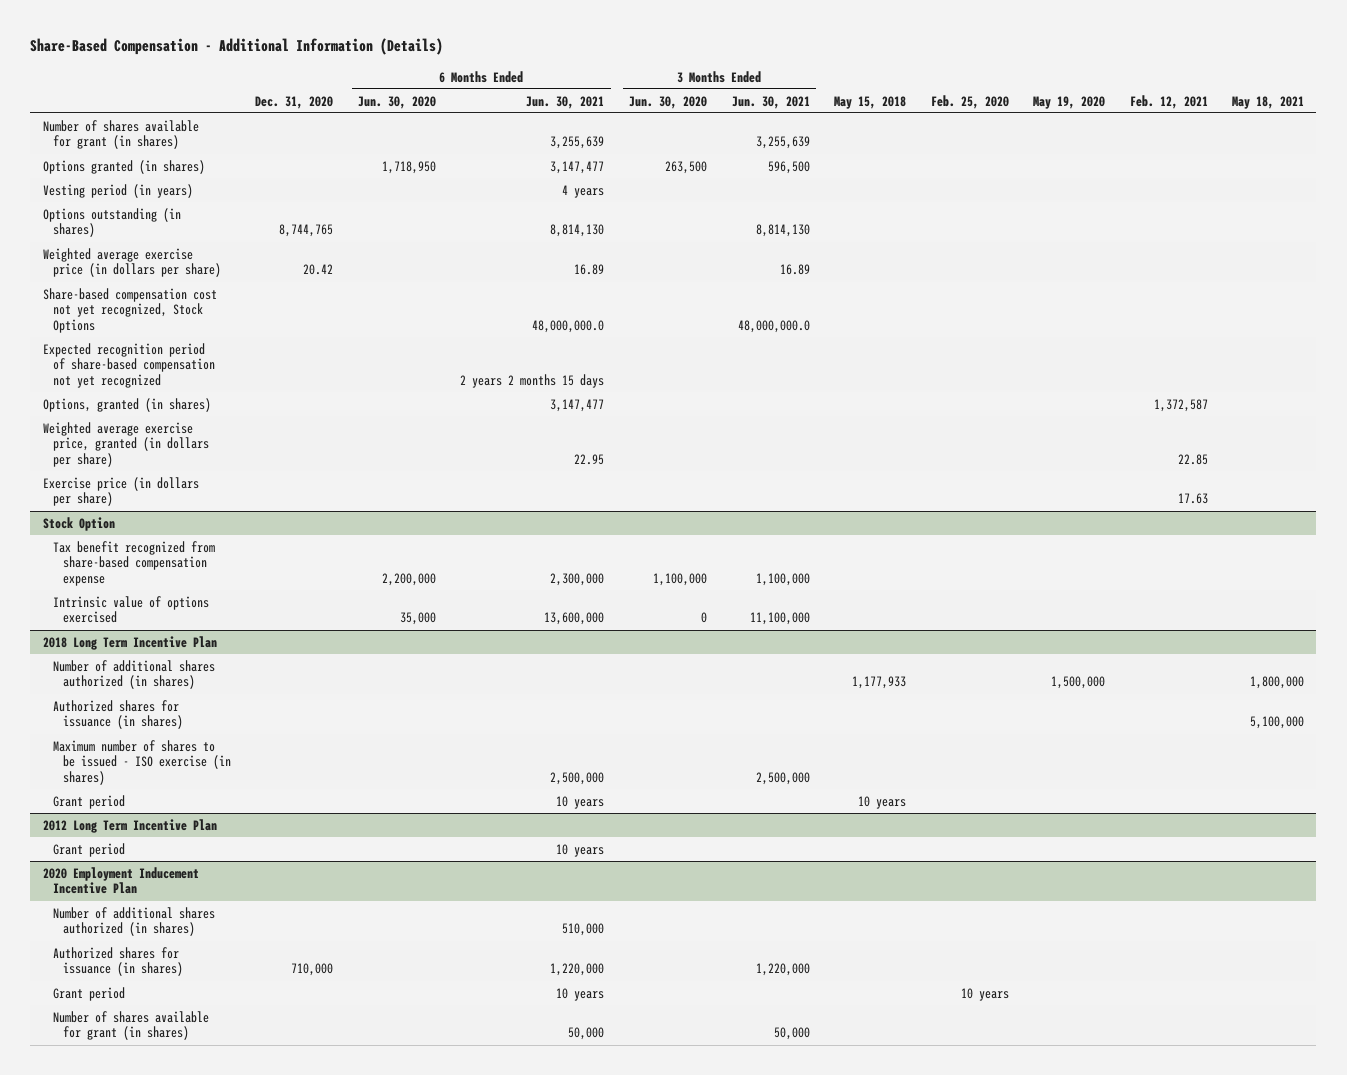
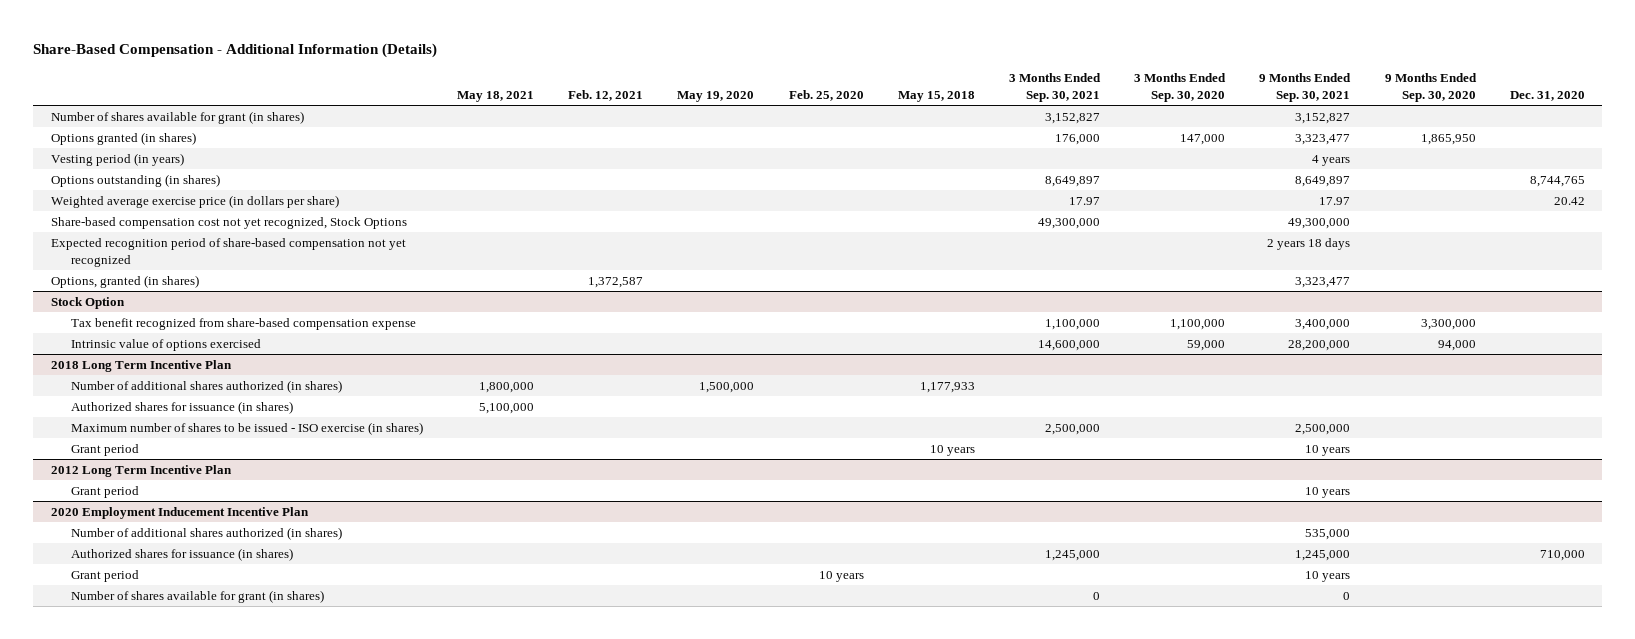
- | Dec. 31, 2020 | 6 Months Ended Jun. 30, 2020 | 6 Months Ended Jun. 30, 2021 | 3 Months Ended Jun. 30, 2020 | 3 Months Ended Jun. 30, 2021 | May 15, 2018 | Feb. 25, 2020 | May 19, 2020 | Feb. 12, 2021 | May 18, 2021
+ | May 18, 2021 | Feb. 12, 2021 | May 19, 2020 | Feb. 25, 2020 | May 15, 2018 | 3 Months Ended Sep. 30, 2021 | 3 Months Ended Sep. 30, 2020 | 9 Months Ended Sep. 30, 2021 | 9 Months Ended Sep. 30, 2020 | Dec. 31, 2020
- Weighted average exercise price, granted (in dollars per share) | | | 22.95 | | | | | | 22.85 |
- Exercise price (in dollars per share) | | | | | | | | | 17.63 |

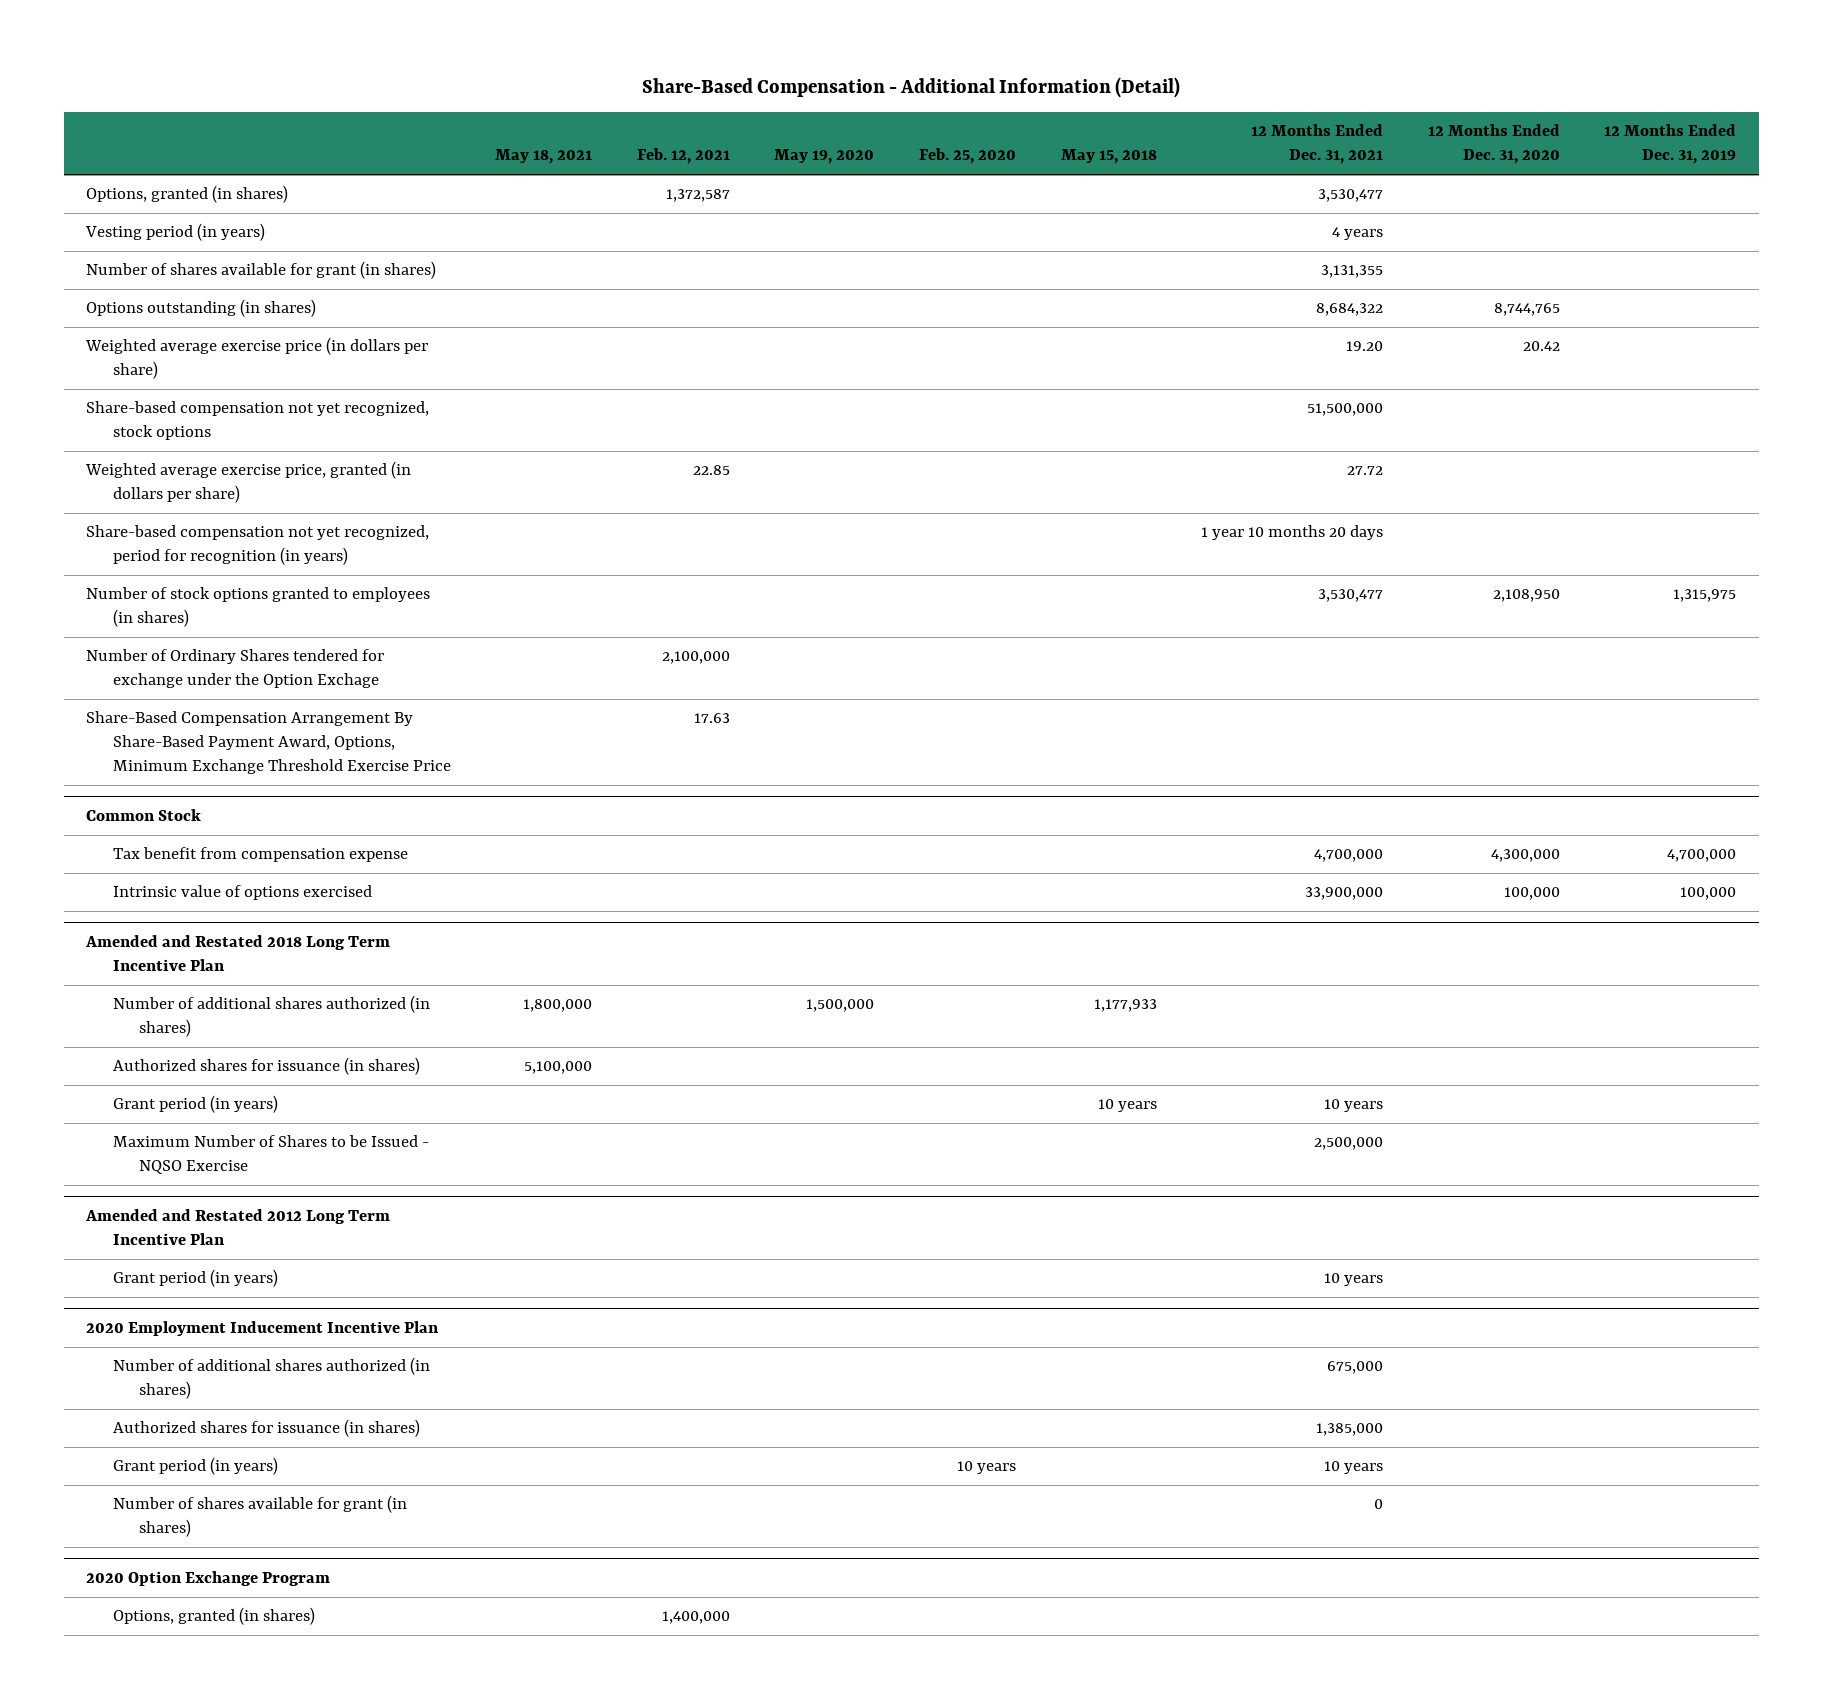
- Share-Based Compensation - Additional Information (Details)
+ Share-Based Compensation - Additional Information (Detail)
- | May 18, 2021 | Feb. 12, 2021 | May 19, 2020 | Feb. 25, 2020 | May 15, 2018 | 3 Months Ended Sep. 30, 2021 | 3 Months Ended Sep. 30, 2020 | 9 Months Ended Sep. 30, 2021 | 9 Months Ended Sep. 30, 2020 | Dec. 31, 2020
+ | May 18, 2021 | Feb. 12, 2021 | May 19, 2020 | Feb. 25, 2020 | May 15, 2018 | 12 Months Ended Dec. 31, 2021 | 12 Months Ended Dec. 31, 2020 | 12 Months Ended Dec. 31, 2019
- Options granted (in shares) | | | | | | 176,000 | 147,000 | 3,323,477 | 1,865,950 |
moved up: Options, granted (in shares) | | 1,372,587 | | | | 3,530,477 | |
moved down: Number of shares available for grant (in shares) | | | | | | 3,131,355 | |
- Share-based compensation cost not yet recognized, Stock Options | | | | | | 49,300,000 | | 49,300,000 | |
- Expected recognition period of share-based compensation not yet recognized | | | | | | | | 2 years 18 days | |
- Stock Option
- Tax benefit recognized from share-based compensation expense | | | | | | 1,100,000 | 1,100,000 | 3,400,000 | 3,300,000 |
+ Share-based compensation not yet recognized, stock options | | | | | | 51,500,000 | |
+ Weighted average exercise price, granted (in dollars per share) | | 22.85 | | | | 27.72 | |
+ Share-based compensation not yet recognized, period for recognition (in years) | | | | | | 1 year 10 months 20 days | |
+ Number of stock options granted to employees (in shares) | | | | | | 3,530,477 | 2,108,950 | 1,315,975
+ Number of Ordinary Shares tendered for exchange under the Option Exchage | | 2,100,000 | | | | | |
+ Share-Based Compensation Arrangement By Share-Based Payment Award, Options, Minimum Exchange Threshold Exercise Price | | 17.63 | | | | | |
+ Common Stock
+ Tax benefit from compensation expense | | | | | | 4,700,000 | 4,300,000 | 4,700,000
- 2018 Long Term Incentive Plan
+ Amended and Restated 2018 Long Term Incentive Plan
- Maximum number of shares to be issued - ISO exercise (in shares) | | | | | | 2,500,000 | | 2,500,000 | |
- Grant period | | | | | 10 years | | | 10 years | |
- 2012 Long Term Incentive Plan
- Grant period | | | | | | | | 10 years | |
+ Grant period (in years) | | | | | 10 years | 10 years | |
+ Maximum Number of Shares to be Issued - NQSO Exercise | | | | | | 2,500,000 | |
+ Amended and Restated 2012 Long Term Incentive Plan
+ Grant period (in years) | | | | | | 10 years | |
@ 2020 Employment Inducement Incentive Plan
- Grant period | | | | 10 years | | | | 10 years | |
+ Grant period (in years) | | | | 10 years | | 10 years | |
+ 2020 Option Exchange Program
+ Options, granted (in shares) | | 1,400,000 | | | | | |

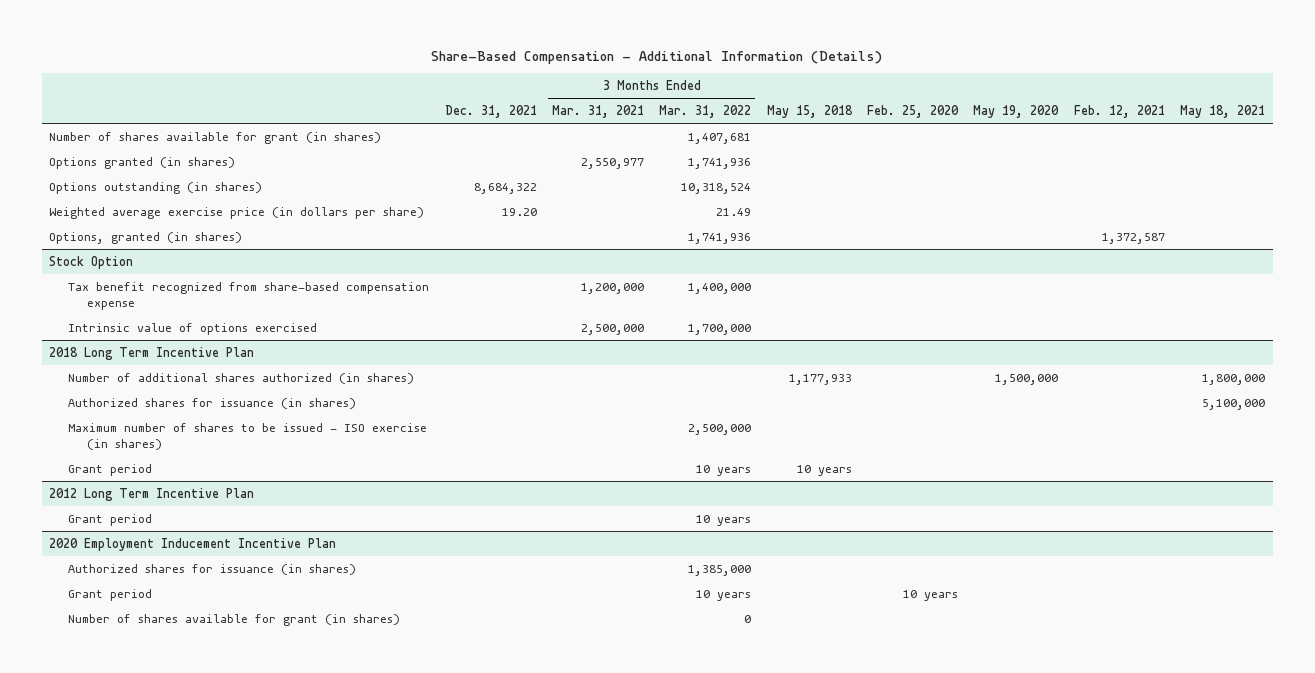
- Share-Based Compensation - Additional Information (Detail)
+ Share-Based Compensation - Additional Information (Details)
- | May 18, 2021 | Feb. 12, 2021 | May 19, 2020 | Feb. 25, 2020 | May 15, 2018 | 12 Months Ended Dec. 31, 2021 | 12 Months Ended Dec. 31, 2020 | 12 Months Ended Dec. 31, 2019
+ | Dec. 31, 2021 | 3 Months Ended Mar. 31, 2021 | 3 Months Ended Mar. 31, 2022 | May 15, 2018 | Feb. 25, 2020 | May 19, 2020 | Feb. 12, 2021 | May 18, 2021
- Vesting period (in years) | | | | | | 4 years | |
+ Options granted (in shares) | | 2,550,977 | 1,741,936 | | | | |
- Share-based compensation not yet recognized, stock options | | | | | | 51,500,000 | |
- Weighted average exercise price, granted (in dollars per share) | | 22.85 | | | | 27.72 | |
- Share-based compensation not yet recognized, period for recognition (in years) | | | | | | 1 year 10 months 20 days | |
- Number of stock options granted to employees (in shares) | | | | | | 3,530,477 | 2,108,950 | 1,315,975
- Number of Ordinary Shares tendered for exchange under the Option Exchage | | 2,100,000 | | | | | |
- Share-Based Compensation Arrangement By Share-Based Payment Award, Options, Minimum Exchange Threshold Exercise Price | | 17.63 | | | | | |
- Common Stock
- Tax benefit from compensation expense | | | | | | 4,700,000 | 4,300,000 | 4,700,000
moved down: Options, granted (in shares) | | | 1,741,936 | | | | 1,372,587 |
+ Stock Option
+ Tax benefit recognized from share-based compensation expense | | 1,200,000 | 1,400,000 | | | | |
- Amended and Restated 2018 Long Term Incentive Plan
+ 2018 Long Term Incentive Plan
- Grant period (in years) | | | | | 10 years | 10 years | |
- Maximum Number of Shares to be Issued - NQSO Exercise | | | | | | 2,500,000 | |
- Amended and Restated 2012 Long Term Incentive Plan
- Grant period (in years) | | | | | | 10 years | |
+ Maximum number of shares to be issued - ISO exercise (in shares) | | | 2,500,000 | | | | |
+ Grant period | | | 10 years | 10 years | | | |
+ 2012 Long Term Incentive Plan
+ Grant period | | | 10 years | | | | |
@ 2020 Employment Inducement Incentive Plan
- Number of additional shares authorized (in shares) | | | | | | 675,000 | |
- Grant period (in years) | | | | 10 years | | 10 years | |
+ Grant period | | | 10 years | | 10 years | | |
- 2020 Option Exchange Program
- Options, granted (in shares) | | 1,400,000 | | | | | |

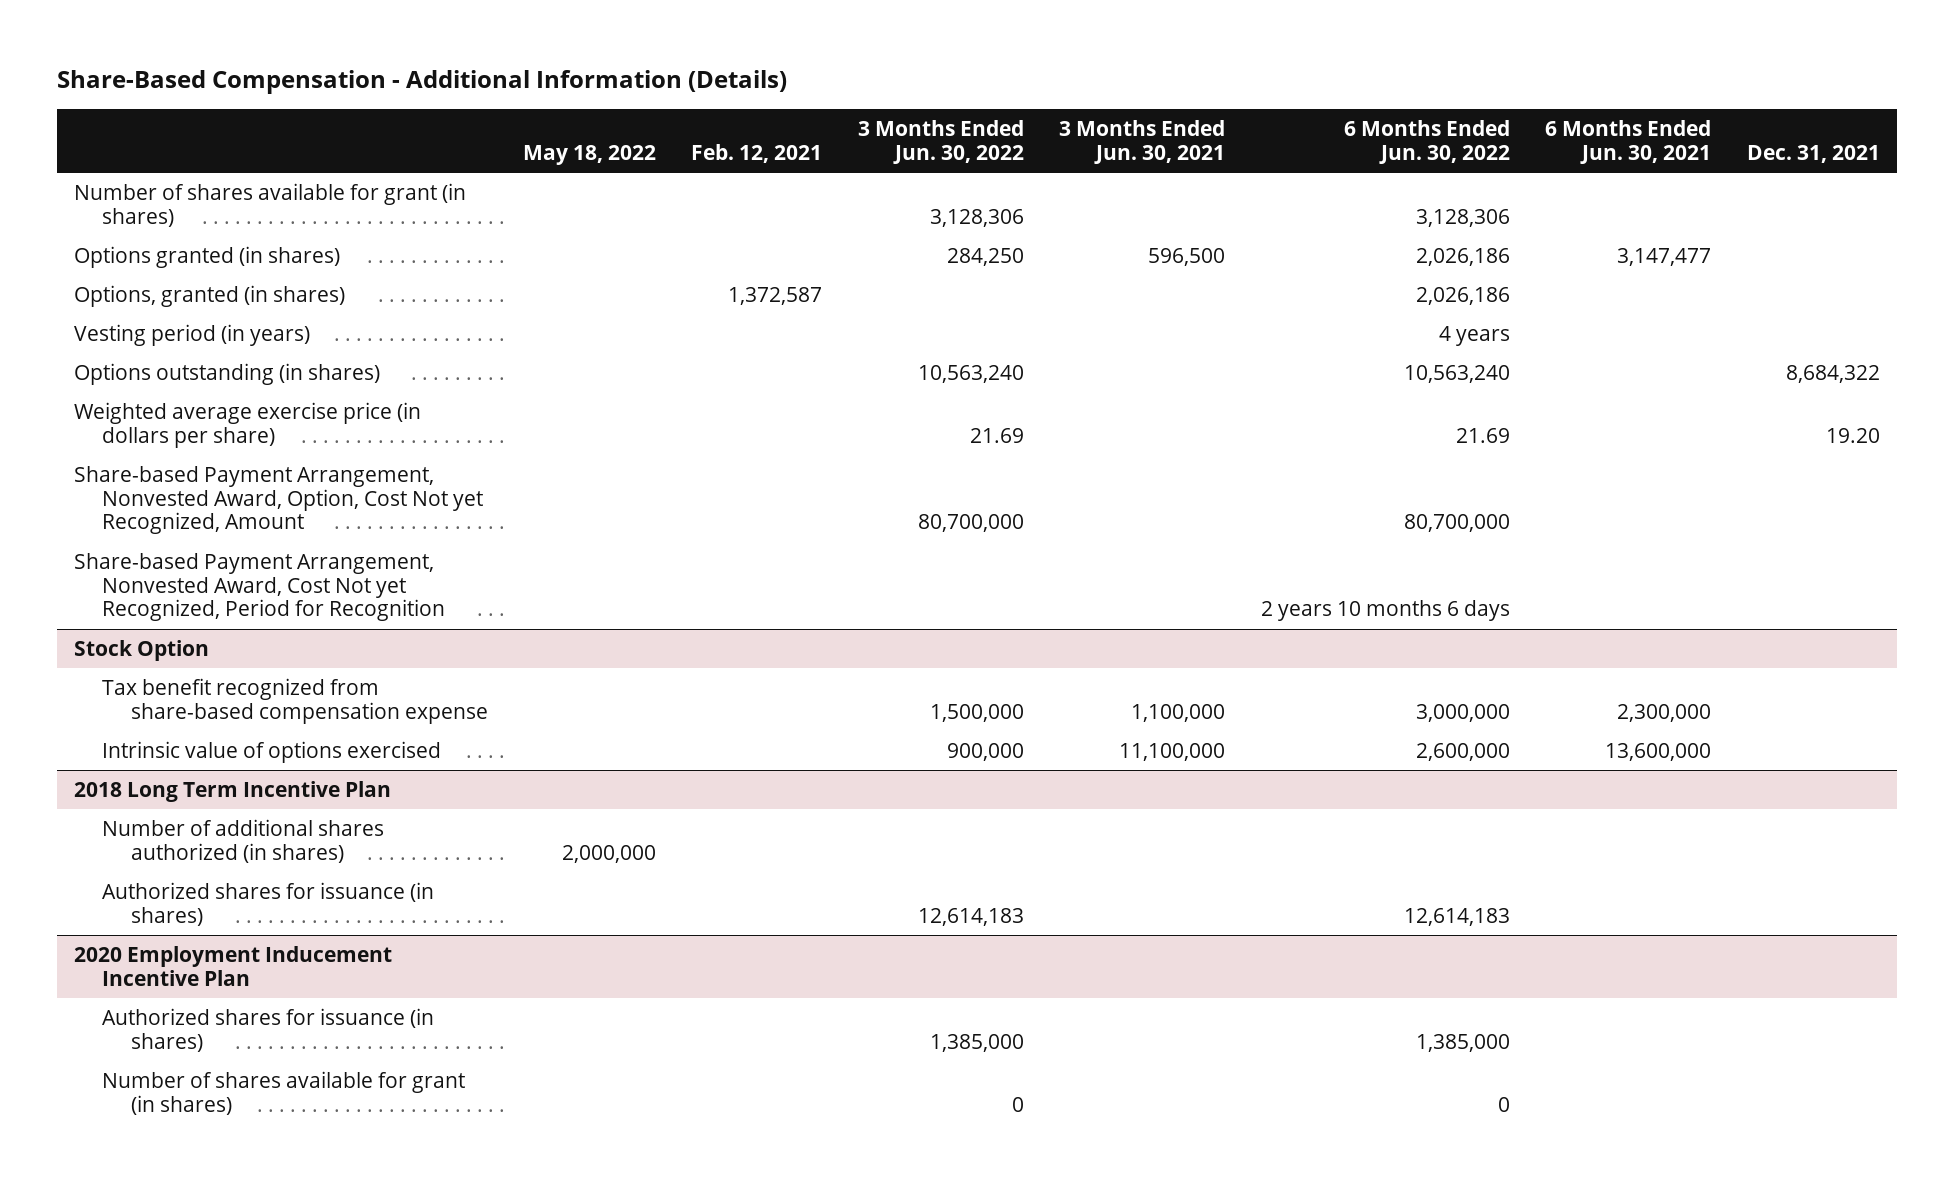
- | Dec. 31, 2021 | 3 Months Ended Mar. 31, 2021 | 3 Months Ended Mar. 31, 2022 | May 15, 2018 | Feb. 25, 2020 | May 19, 2020 | Feb. 12, 2021 | May 18, 2021
+ | May 18, 2022 | Feb. 12, 2021 | 3 Months Ended Jun. 30, 2022 | 3 Months Ended Jun. 30, 2021 | 6 Months Ended Jun. 30, 2022 | 6 Months Ended Jun. 30, 2021 | Dec. 31, 2021
moved up: Options, granted (in shares) | | 1,372,587 | | | 2,026,186 | |
+ Vesting period (in years) | | | | | 4 years | |
+ Share-based Payment Arrangement, Nonvested Award, Option, Cost Not yet Recognized, Amount | | | 80,700,000 | | 80,700,000 | |
+ Share-based Payment Arrangement, Nonvested Award, Cost Not yet Recognized, Period for Recognition | | | | | 2 years 10 months 6 days | |
@ 2018 Long Term Incentive Plan
- Maximum number of shares to be issued - ISO exercise (in shares) | | | 2,500,000 | | | | |
- Grant period | | | 10 years | 10 years | | | |
- 2012 Long Term Incentive Plan
- Grant period | | | 10 years | | | | |
@ 2020 Employment Inducement Incentive Plan
- Grant period | | | 10 years | | 10 years | | |

